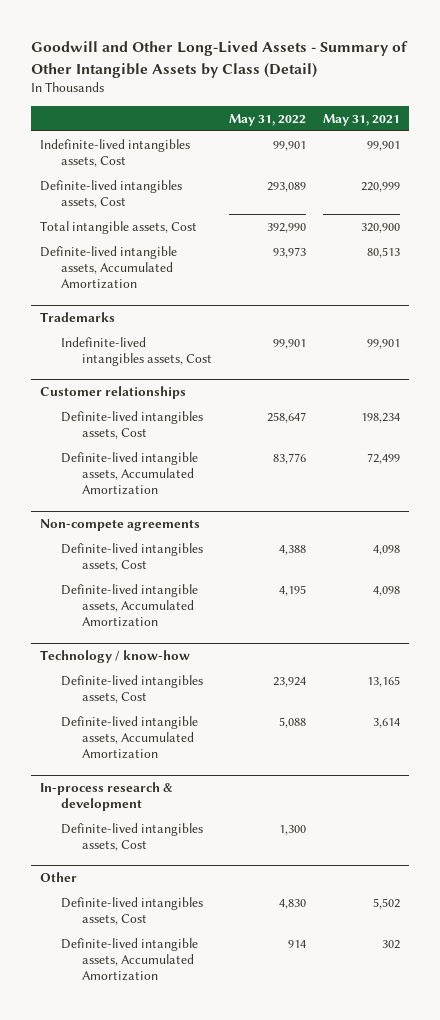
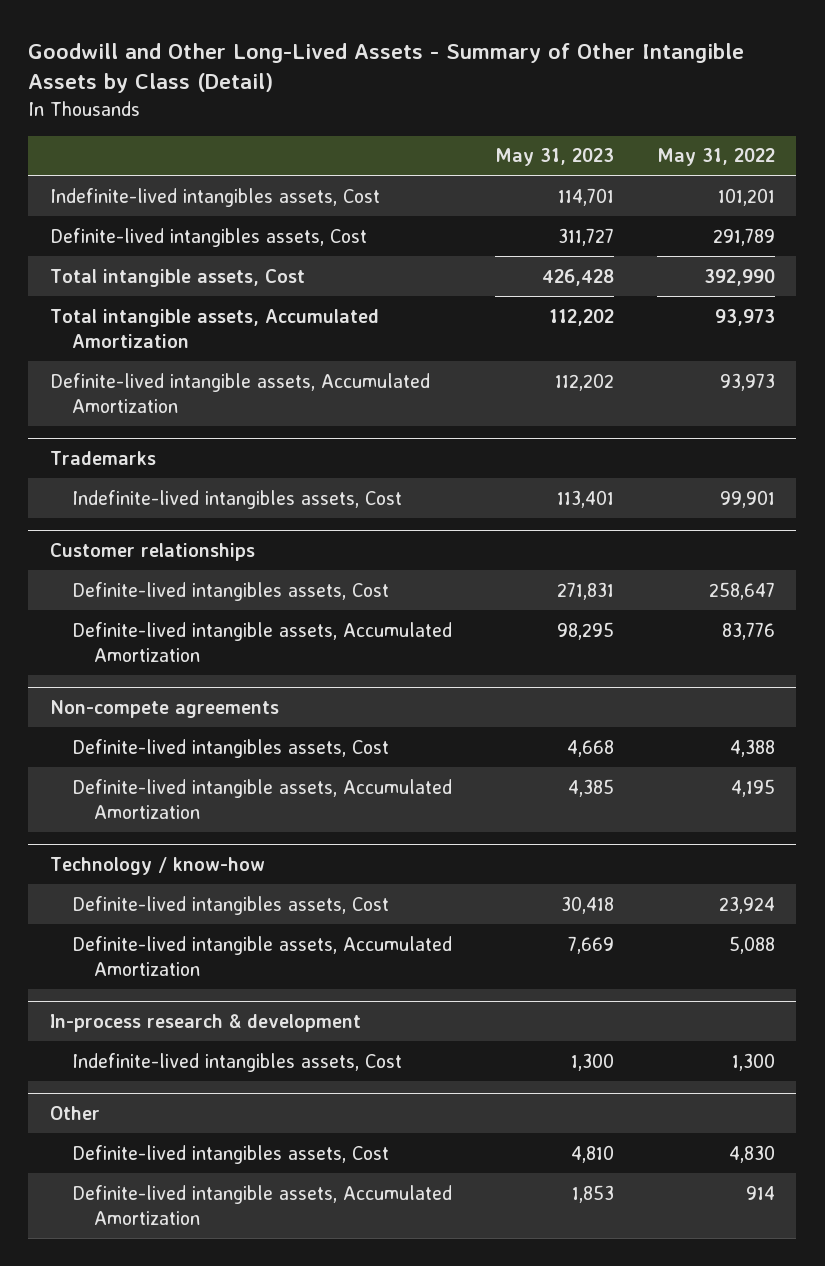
- | May 31, 2022 | May 31, 2021
+ | May 31, 2023 | May 31, 2022
- Indefinite-lived intangibles assets, Cost | 99,901 | 99,901
- Definite-lived intangibles assets, Cost | 293,089 | 220,999
+ Indefinite-lived intangibles assets, Cost | 114,701 | 101,201
+ Definite-lived intangibles assets, Cost | 311,727 | 291,789
+ Total intangible assets, Accumulated Amortization | 112,202 | 93,973
@ In-process research & development
- Definite-lived intangibles assets, Cost | 1,300 |
+ Indefinite-lived intangibles assets, Cost | 1,300 | 1,300

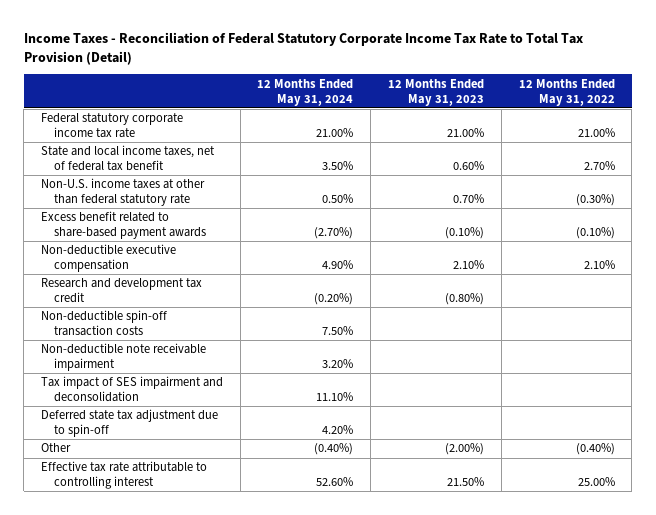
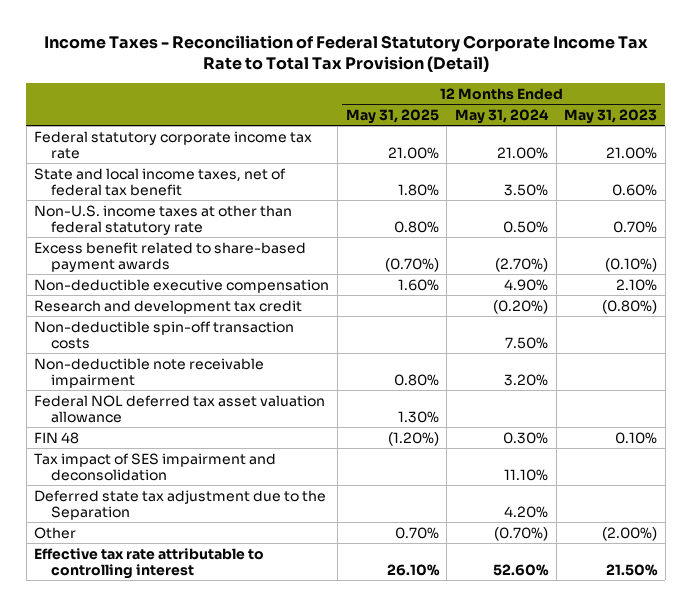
- | 12 Months Ended May 31, 2024 | 12 Months Ended May 31, 2023 | 12 Months Ended May 31, 2022
+ | 12 Months Ended May 31, 2025 | 12 Months Ended May 31, 2024 | 12 Months Ended May 31, 2023
+ Federal NOL deferred tax asset valuation allowance | 1.30% | |
+ FIN 48 | (1.20%) | 0.30% | 0.10%
- Deferred state tax adjustment due to spin-off | 4.20% | |
- Other | (0.40%) | (2.00%) | (0.40%)
+ Deferred state tax adjustment due to the Separation | | 4.20% |
+ Other | 0.70% | (0.70%) | (2.00%)

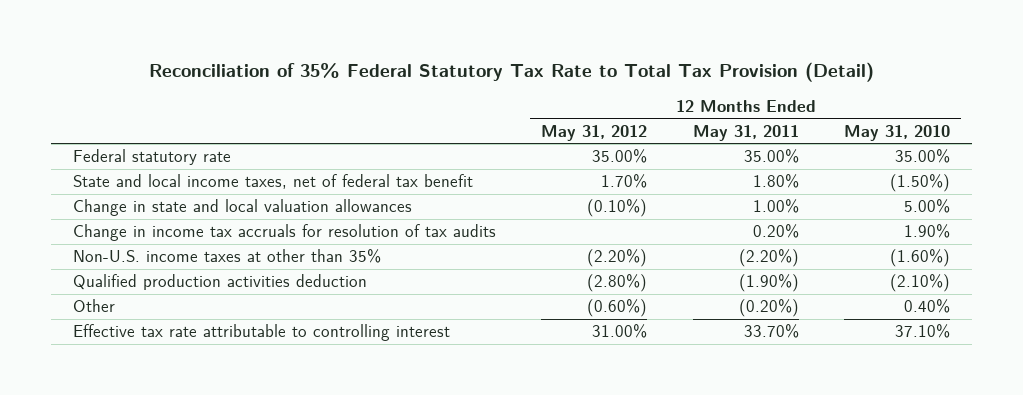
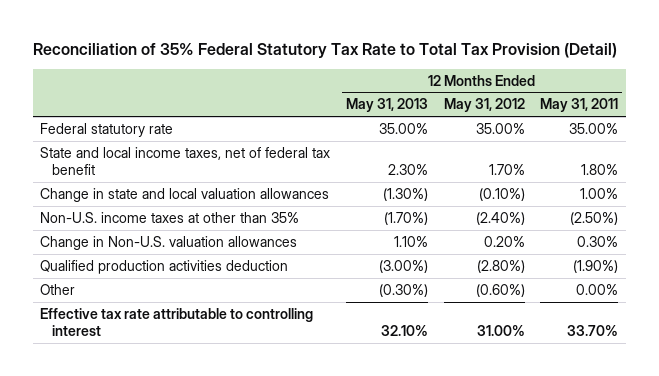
- | 12 Months Ended May 31, 2012 | 12 Months Ended May 31, 2011 | 12 Months Ended May 31, 2010
+ | 12 Months Ended May 31, 2013 | 12 Months Ended May 31, 2012 | 12 Months Ended May 31, 2011
- Change in income tax accruals for resolution of tax audits | | 0.20% | 1.90%
- Non-U.S. income taxes at other than 35% | (2.20%) | (2.20%) | (1.60%)
+ Non-U.S. income taxes at other than 35% | (1.70%) | (2.40%) | (2.50%)
+ Change in Non-U.S. valuation allowances | 1.10% | 0.20% | 0.30%
- Other | (0.60%) | (0.20%) | 0.40%
+ Other | (0.30%) | (0.60%) | 0.00%

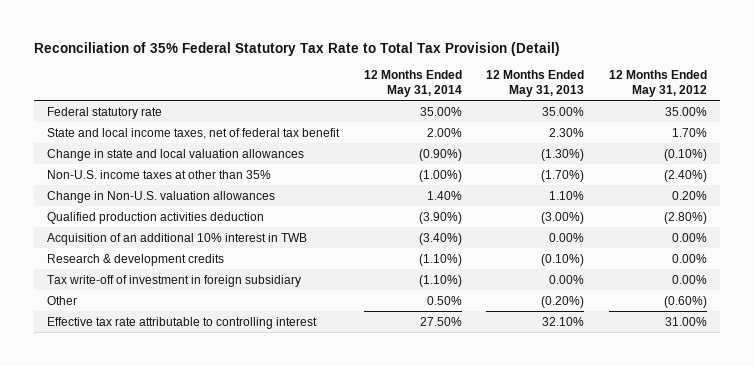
- | 12 Months Ended May 31, 2013 | 12 Months Ended May 31, 2012 | 12 Months Ended May 31, 2011
+ | 12 Months Ended May 31, 2014 | 12 Months Ended May 31, 2013 | 12 Months Ended May 31, 2012
- Other | (0.30%) | (0.60%) | 0.00%
+ Acquisition of an additional 10% interest in TWB | (3.40%) | 0.00% | 0.00%
+ Research & development credits | (1.10%) | (0.10%) | 0.00%
+ Tax write-off of investment in foreign subsidiary | (1.10%) | 0.00% | 0.00%
+ Other | 0.50% | (0.20%) | (0.60%)

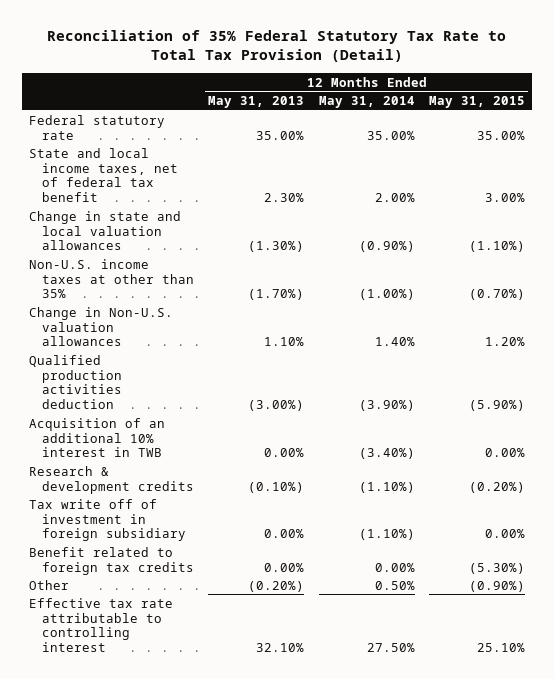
- | 12 Months Ended May 31, 2014 | 12 Months Ended May 31, 2013 | 12 Months Ended May 31, 2012
+ | 12 Months Ended May 31, 2013 | 12 Months Ended May 31, 2014 | 12 Months Ended May 31, 2015
- Tax write-off of investment in foreign subsidiary | (1.10%) | 0.00% | 0.00%
+ Tax write off of investment in foreign subsidiary | 0.00% | (1.10%) | 0.00%
+ Benefit related to foreign tax credits | 0.00% | 0.00% | (5.30%)

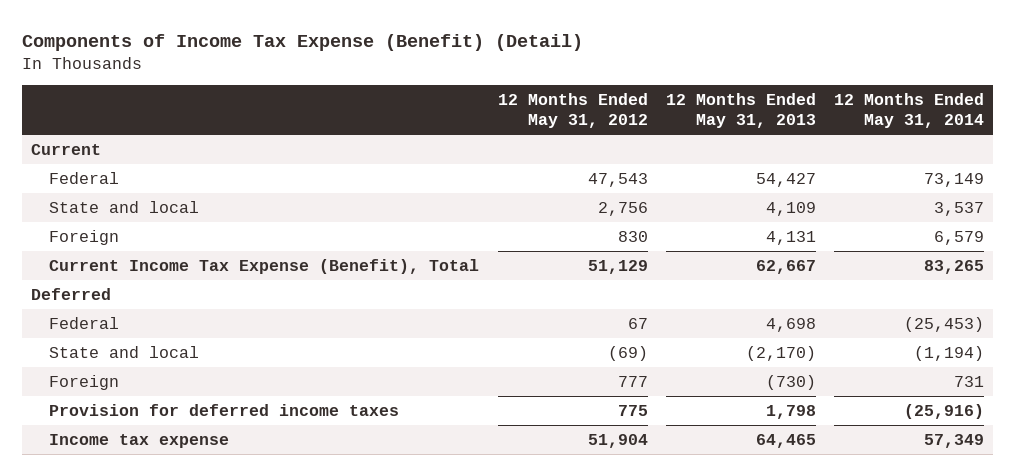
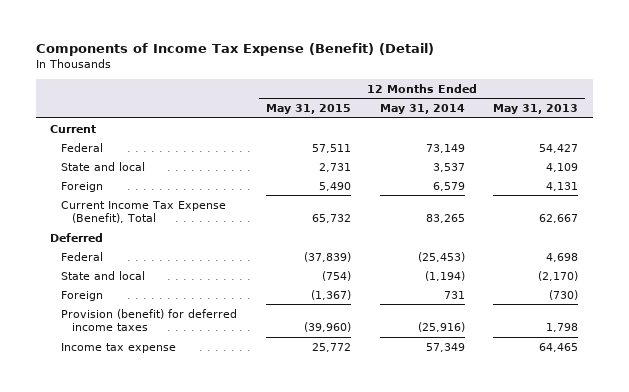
- | 12 Months Ended May 31, 2012 | 12 Months Ended May 31, 2013 | 12 Months Ended May 31, 2014
+ | 12 Months Ended May 31, 2015 | 12 Months Ended May 31, 2014 | 12 Months Ended May 31, 2013
- Provision for deferred income taxes | 775 | 1,798 | (25,916)
+ Provision (benefit) for deferred income taxes | (39,960) | (25,916) | 1,798

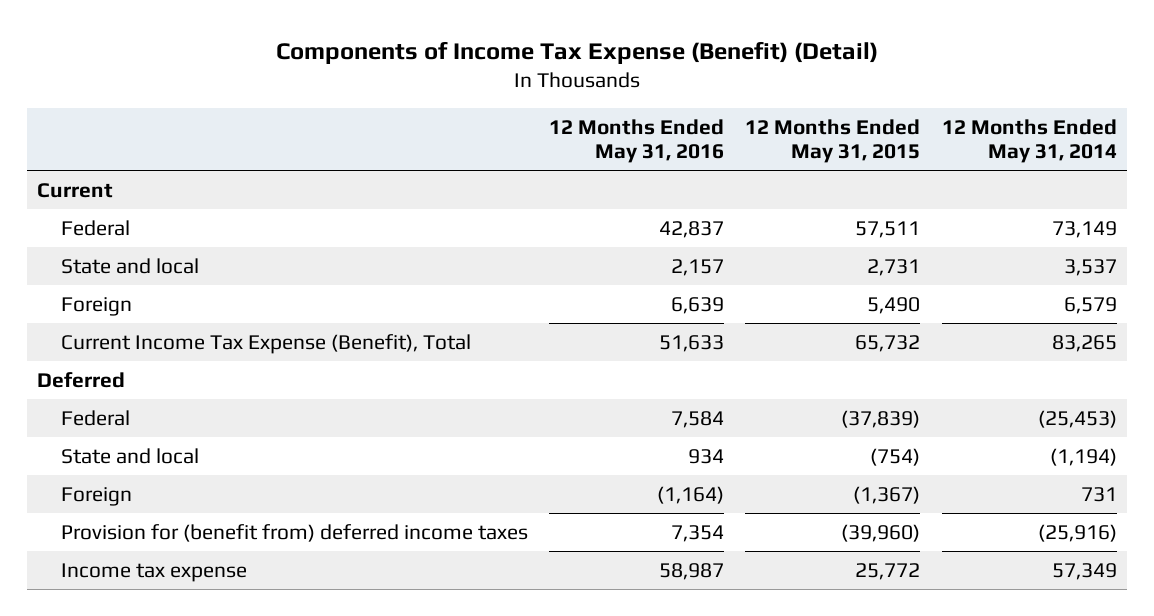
- | 12 Months Ended May 31, 2015 | 12 Months Ended May 31, 2014 | 12 Months Ended May 31, 2013
+ | 12 Months Ended May 31, 2016 | 12 Months Ended May 31, 2015 | 12 Months Ended May 31, 2014
- Provision (benefit) for deferred income taxes | (39,960) | (25,916) | 1,798
+ Provision for (benefit from) deferred income taxes | 7,354 | (39,960) | (25,916)

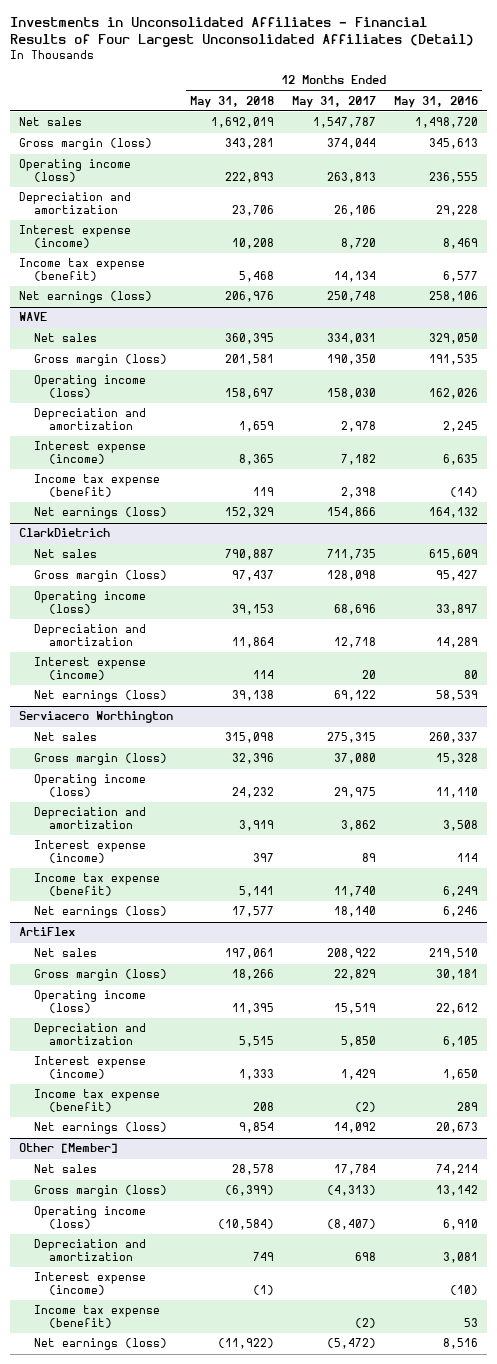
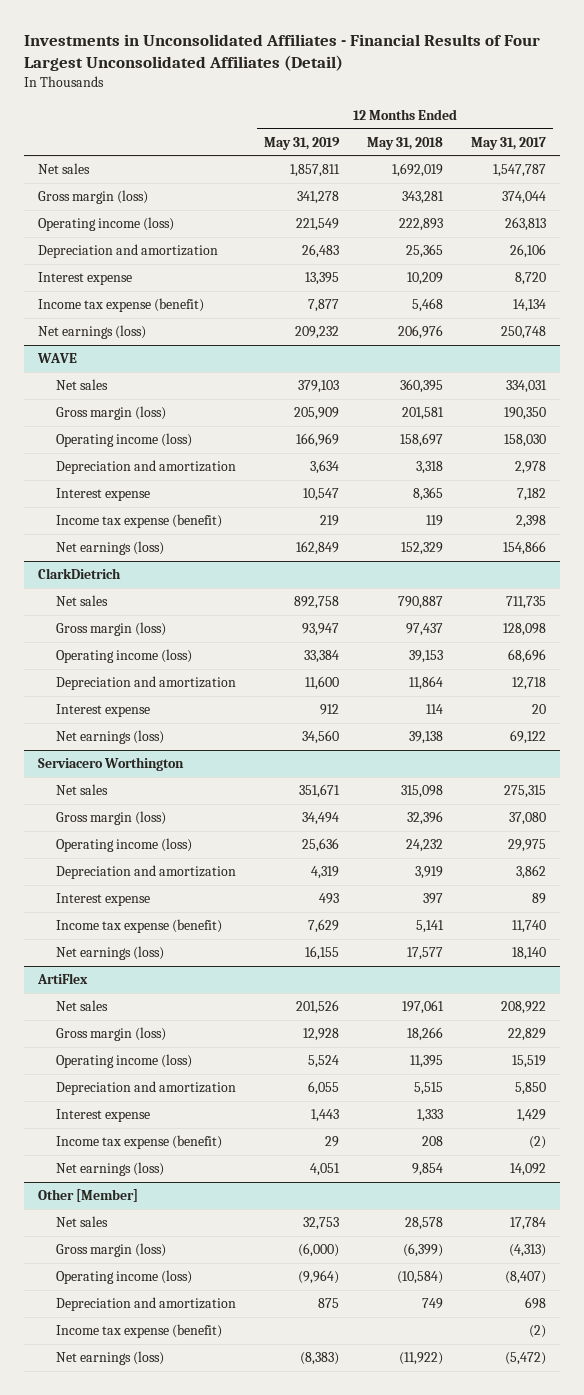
- | 12 Months Ended May 31, 2018 | 12 Months Ended May 31, 2017 | 12 Months Ended May 31, 2016
+ | 12 Months Ended May 31, 2019 | 12 Months Ended May 31, 2018 | 12 Months Ended May 31, 2017
- Depreciation and amortization | 23,706 | 26,106 | 29,228
- Interest expense (income) | 10,208 | 8,720 | 8,469
+ Depreciation and amortization | 26,483 | 25,365 | 26,106
+ Interest expense | 13,395 | 10,209 | 8,720
@ WAVE
- Depreciation and amortization | 1,659 | 2,978 | 2,245
- Interest expense (income) | 8,365 | 7,182 | 6,635
+ Depreciation and amortization | 3,634 | 3,318 | 2,978
+ Interest expense | 10,547 | 8,365 | 7,182
@ ClarkDietrich
- Interest expense (income) | 114 | 20 | 80
+ Interest expense | 912 | 114 | 20
@ Serviacero Worthington
- Interest expense (income) | 397 | 89 | 114
+ Interest expense | 493 | 397 | 89
@ ArtiFlex
- Interest expense (income) | 1,333 | 1,429 | 1,650
+ Interest expense | 1,443 | 1,333 | 1,429
@ Other [Member]
- Interest expense (income) | (1) | | (10)

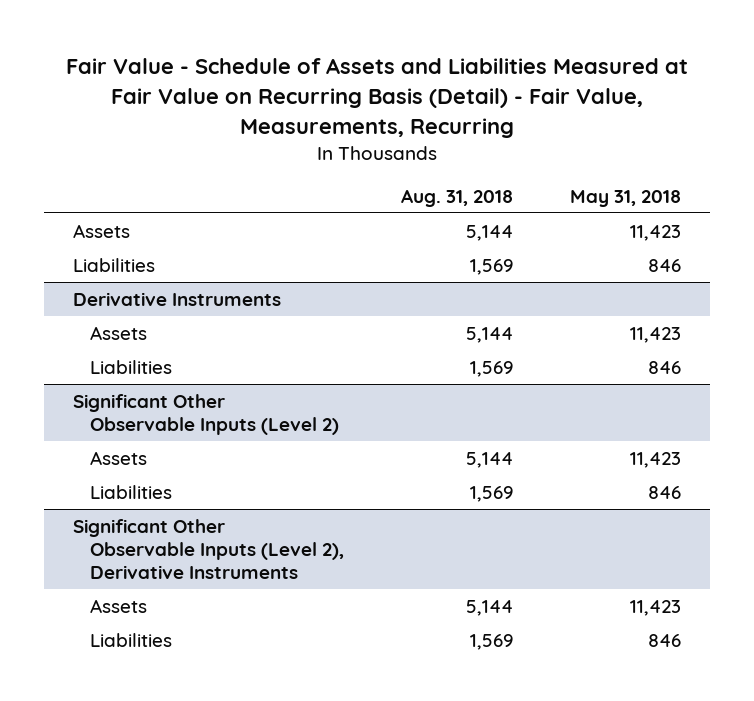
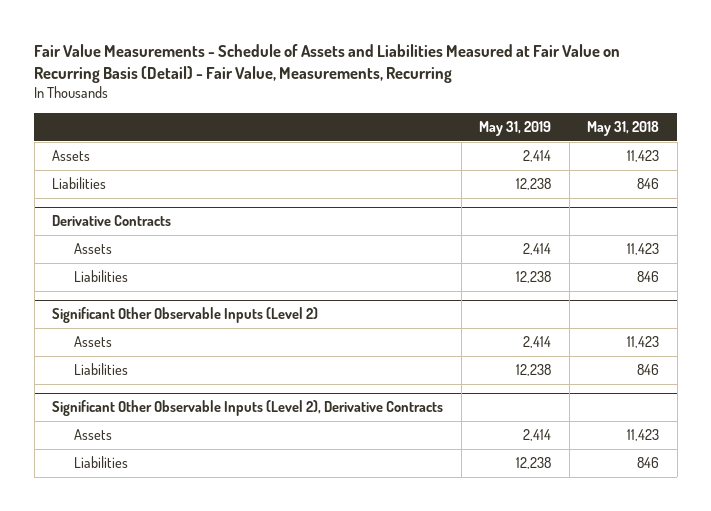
- Fair Value - Schedule of Assets and Liabilities Measured at Fair Value on Recurring Basis (Detail) - Fair Value, Measurements, Recurring
+ Fair Value Measurements - Schedule of Assets and Liabilities Measured at Fair Value on Recurring Basis (Detail) - Fair Value, Measurements, Recurring
- | Aug. 31, 2018 | May 31, 2018
+ | May 31, 2019 | May 31, 2018
- Derivative Instruments
+ Derivative Contracts
- Significant Other Observable Inputs (Level 2), Derivative Instruments
+ Significant Other Observable Inputs (Level 2), Derivative Contracts

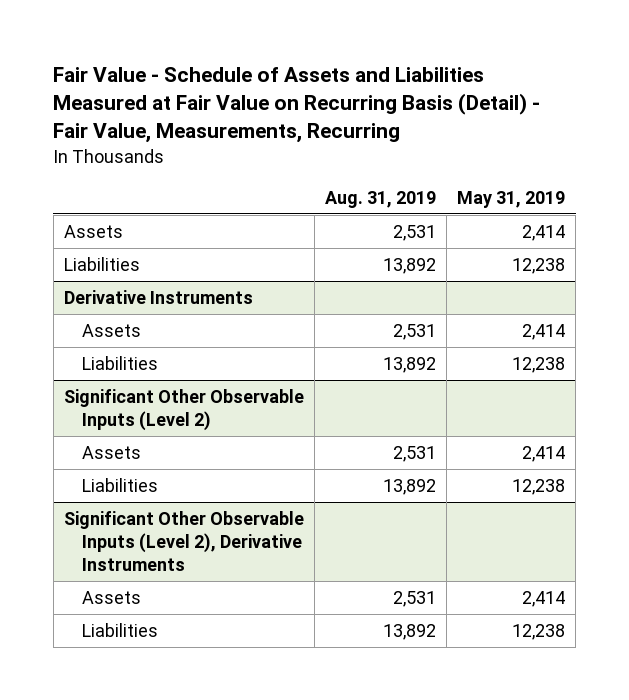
- Fair Value Measurements - Schedule of Assets and Liabilities Measured at Fair Value on Recurring Basis (Detail) - Fair Value, Measurements, Recurring
+ Fair Value - Schedule of Assets and Liabilities Measured at Fair Value on Recurring Basis (Detail) - Fair Value, Measurements, Recurring
- | May 31, 2019 | May 31, 2018
+ | Aug. 31, 2019 | May 31, 2019
- Derivative Contracts
+ Derivative Instruments
- Significant Other Observable Inputs (Level 2), Derivative Contracts
+ Significant Other Observable Inputs (Level 2), Derivative Instruments

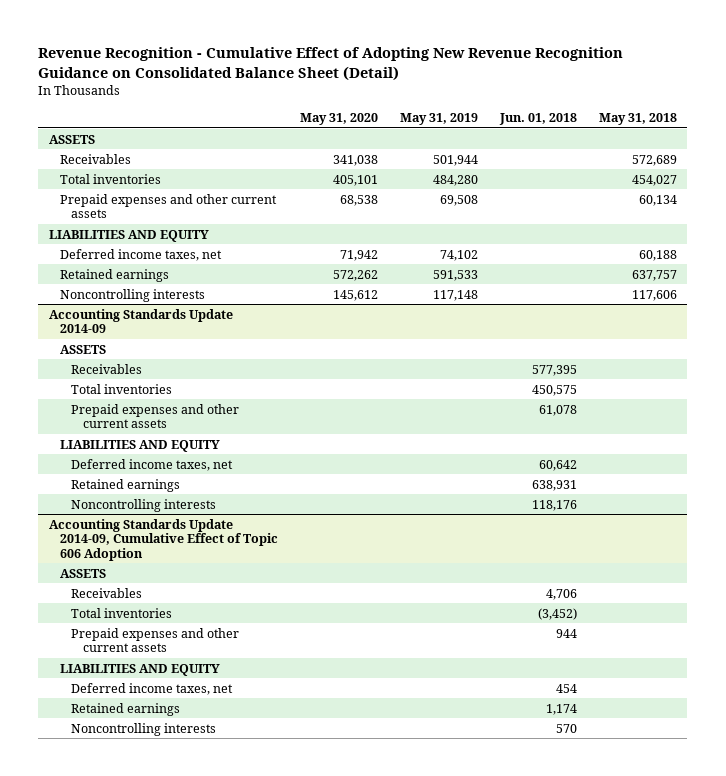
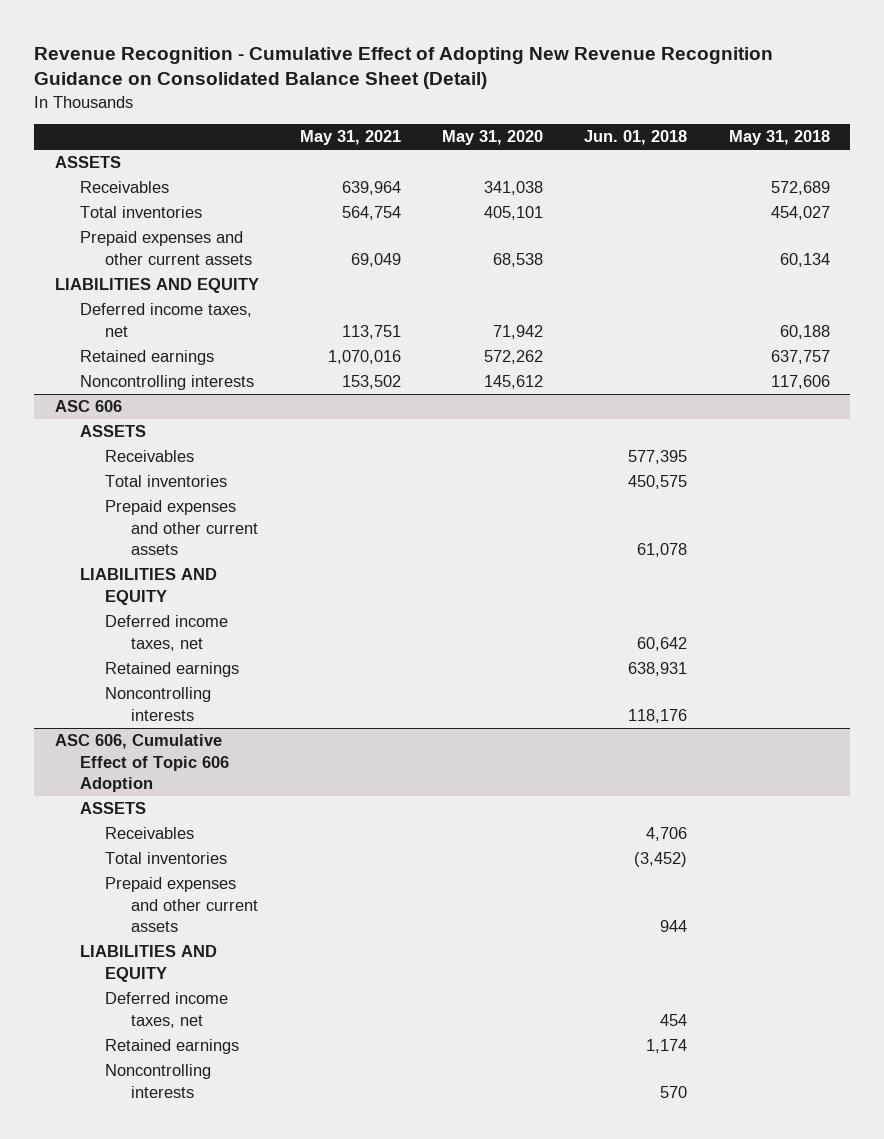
- | May 31, 2020 | May 31, 2019 | Jun. 01, 2018 | May 31, 2018
+ | May 31, 2021 | May 31, 2020 | Jun. 01, 2018 | May 31, 2018
- Accounting Standards Update 2014-09
+ ASC 606
- Accounting Standards Update 2014-09, Cumulative Effect of Topic 606 Adoption
+ ASC 606, Cumulative Effect of Topic 606 Adoption

